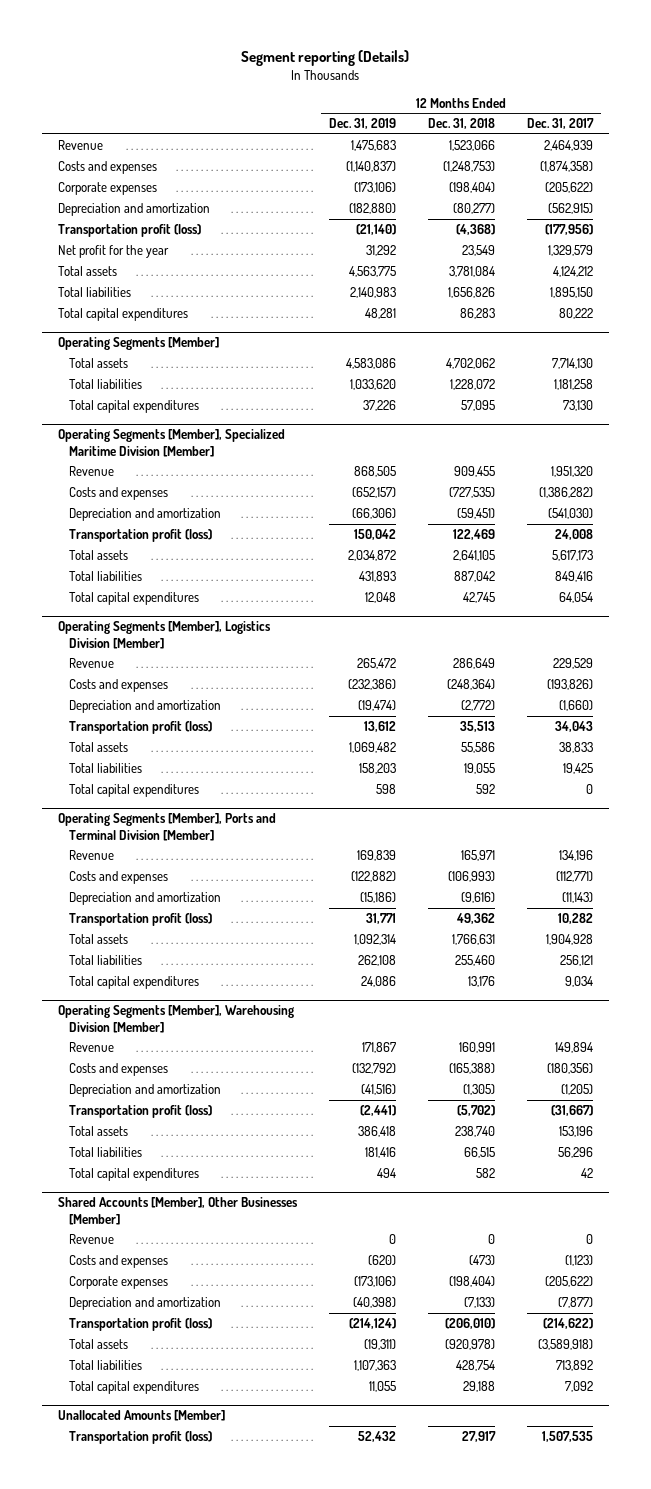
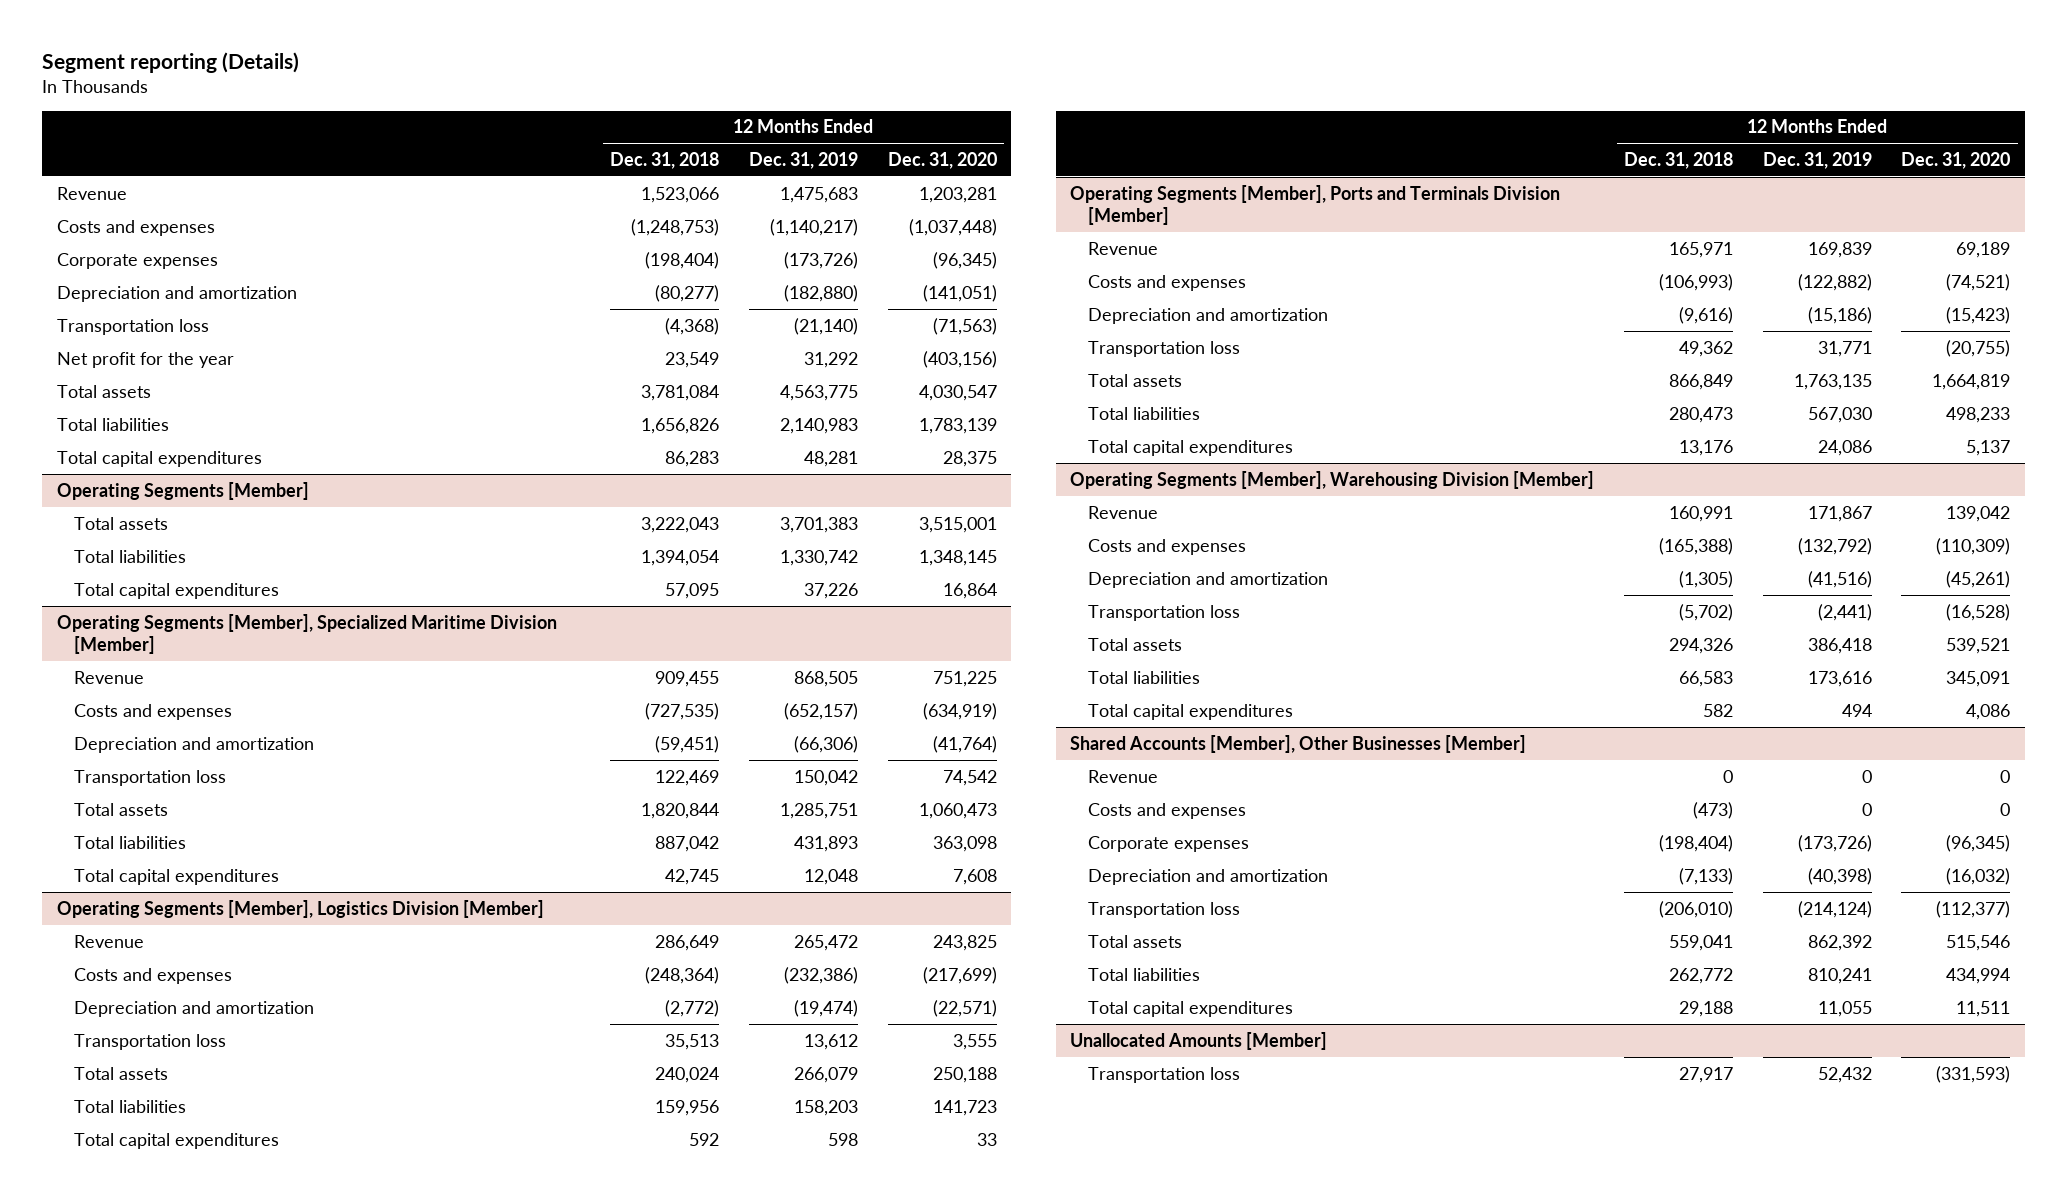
- | 12 Months Ended Dec. 31, 2019 | 12 Months Ended Dec. 31, 2018 | 12 Months Ended Dec. 31, 2017
+ | 12 Months Ended Dec. 31, 2018 | 12 Months Ended Dec. 31, 2019 | 12 Months Ended Dec. 31, 2020
- Costs and expenses | (1,140,837) | (1,248,753) | (1,874,358)
- Corporate expenses | (173,106) | (198,404) | (205,622)
+ Costs and expenses | (1,248,753) | (1,140,217) | (1,037,448)
+ Corporate expenses | (198,404) | (173,726) | (96,345)
- Transportation profit (loss) | (21,140) | (4,368) | (177,956)
+ Transportation loss | (4,368) | (21,140) | (71,563)
@ Operating Segments [Member]
- Total assets | 4,583,086 | 4,702,062 | 7,714,130
- Total liabilities | 1,033,620 | 1,228,072 | 1,181,258
+ Total assets | 3,222,043 | 3,701,383 | 3,515,001
+ Total liabilities | 1,394,054 | 1,330,742 | 1,348,145
@ Operating Segments [Member], Specialized Maritime Division [Member]
- Transportation profit (loss) | 150,042 | 122,469 | 24,008
- Total assets | 2,034,872 | 2,641,105 | 5,617,173
+ Transportation loss | 122,469 | 150,042 | 74,542
+ Total assets | 1,820,844 | 1,285,751 | 1,060,473
@ Operating Segments [Member], Logistics Division [Member]
- Transportation profit (loss) | 13,612 | 35,513 | 34,043
- Total assets | 1,069,482 | 55,586 | 38,833
- Total liabilities | 158,203 | 19,055 | 19,425
+ Transportation loss | 35,513 | 13,612 | 3,555
+ Total assets | 240,024 | 266,079 | 250,188
+ Total liabilities | 159,956 | 158,203 | 141,723
- Operating Segments [Member], Ports and Terminal Division [Member]
+ Operating Segments [Member], Ports and Terminals Division [Member]
- Transportation profit (loss) | 31,771 | 49,362 | 10,282
- Total assets | 1,092,314 | 1,766,631 | 1,904,928
- Total liabilities | 262,108 | 255,460 | 256,121
+ Transportation loss | 49,362 | 31,771 | (20,755)
+ Total assets | 866,849 | 1,763,135 | 1,664,819
+ Total liabilities | 280,473 | 567,030 | 498,233
@ Operating Segments [Member], Warehousing Division [Member]
- Transportation profit (loss) | (2,441) | (5,702) | (31,667)
- Total assets | 386,418 | 238,740 | 153,196
- Total liabilities | 181,416 | 66,515 | 56,296
+ Transportation loss | (5,702) | (2,441) | (16,528)
+ Total assets | 294,326 | 386,418 | 539,521
+ Total liabilities | 66,583 | 173,616 | 345,091
@ Shared Accounts [Member], Other Businesses [Member]
- Costs and expenses | (620) | (473) | (1,123)
- Corporate expenses | (173,106) | (198,404) | (205,622)
+ Costs and expenses | (473) | 0 | 0
+ Corporate expenses | (198,404) | (173,726) | (96,345)
- Transportation profit (loss) | (214,124) | (206,010) | (214,622)
- Total assets | (19,311) | (920,978) | (3,589,918)
- Total liabilities | 1,107,363 | 428,754 | 713,892
+ Transportation loss | (206,010) | (214,124) | (112,377)
+ Total assets | 559,041 | 862,392 | 515,546
+ Total liabilities | 262,772 | 810,241 | 434,994
@ Unallocated Amounts [Member]
- Transportation profit (loss) | 52,432 | 27,917 | 1,507,535
+ Transportation loss | 27,917 | 52,432 | (331,593)

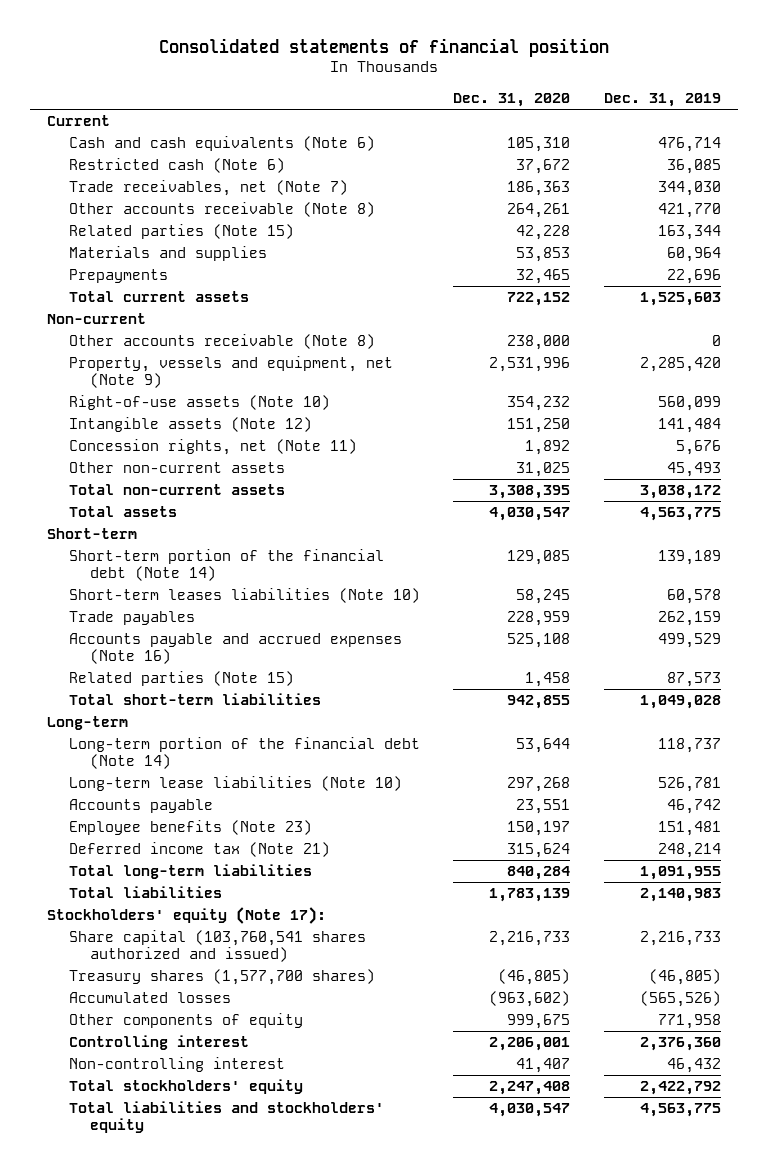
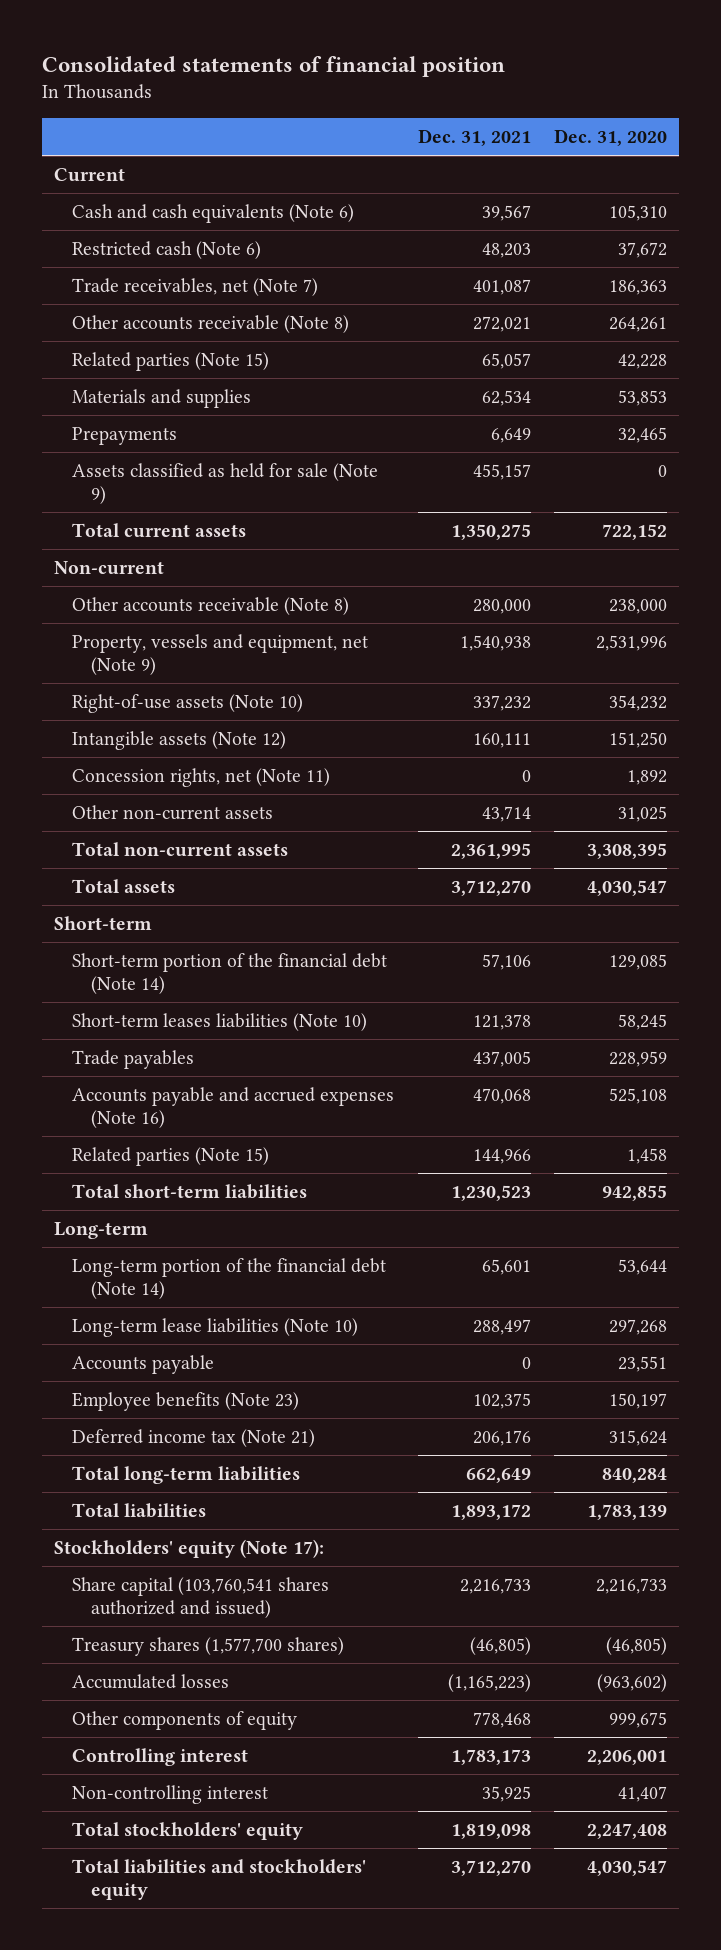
- | Dec. 31, 2020 | Dec. 31, 2019
+ | Dec. 31, 2021 | Dec. 31, 2020
+ Assets classified as held for sale (Note 9) | 455,157 | 0

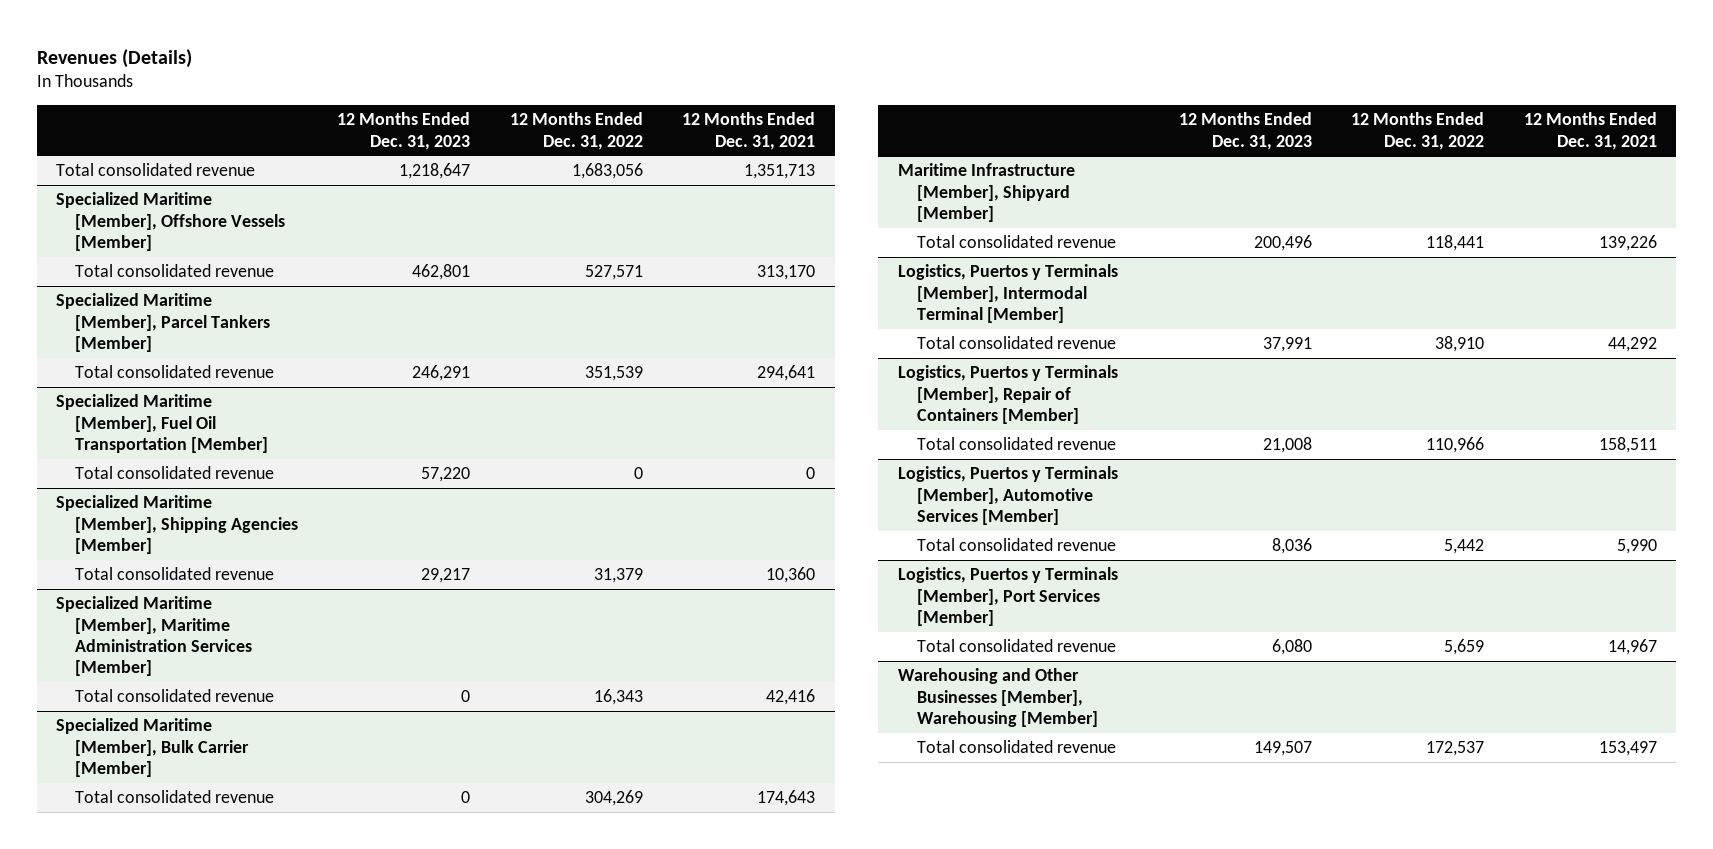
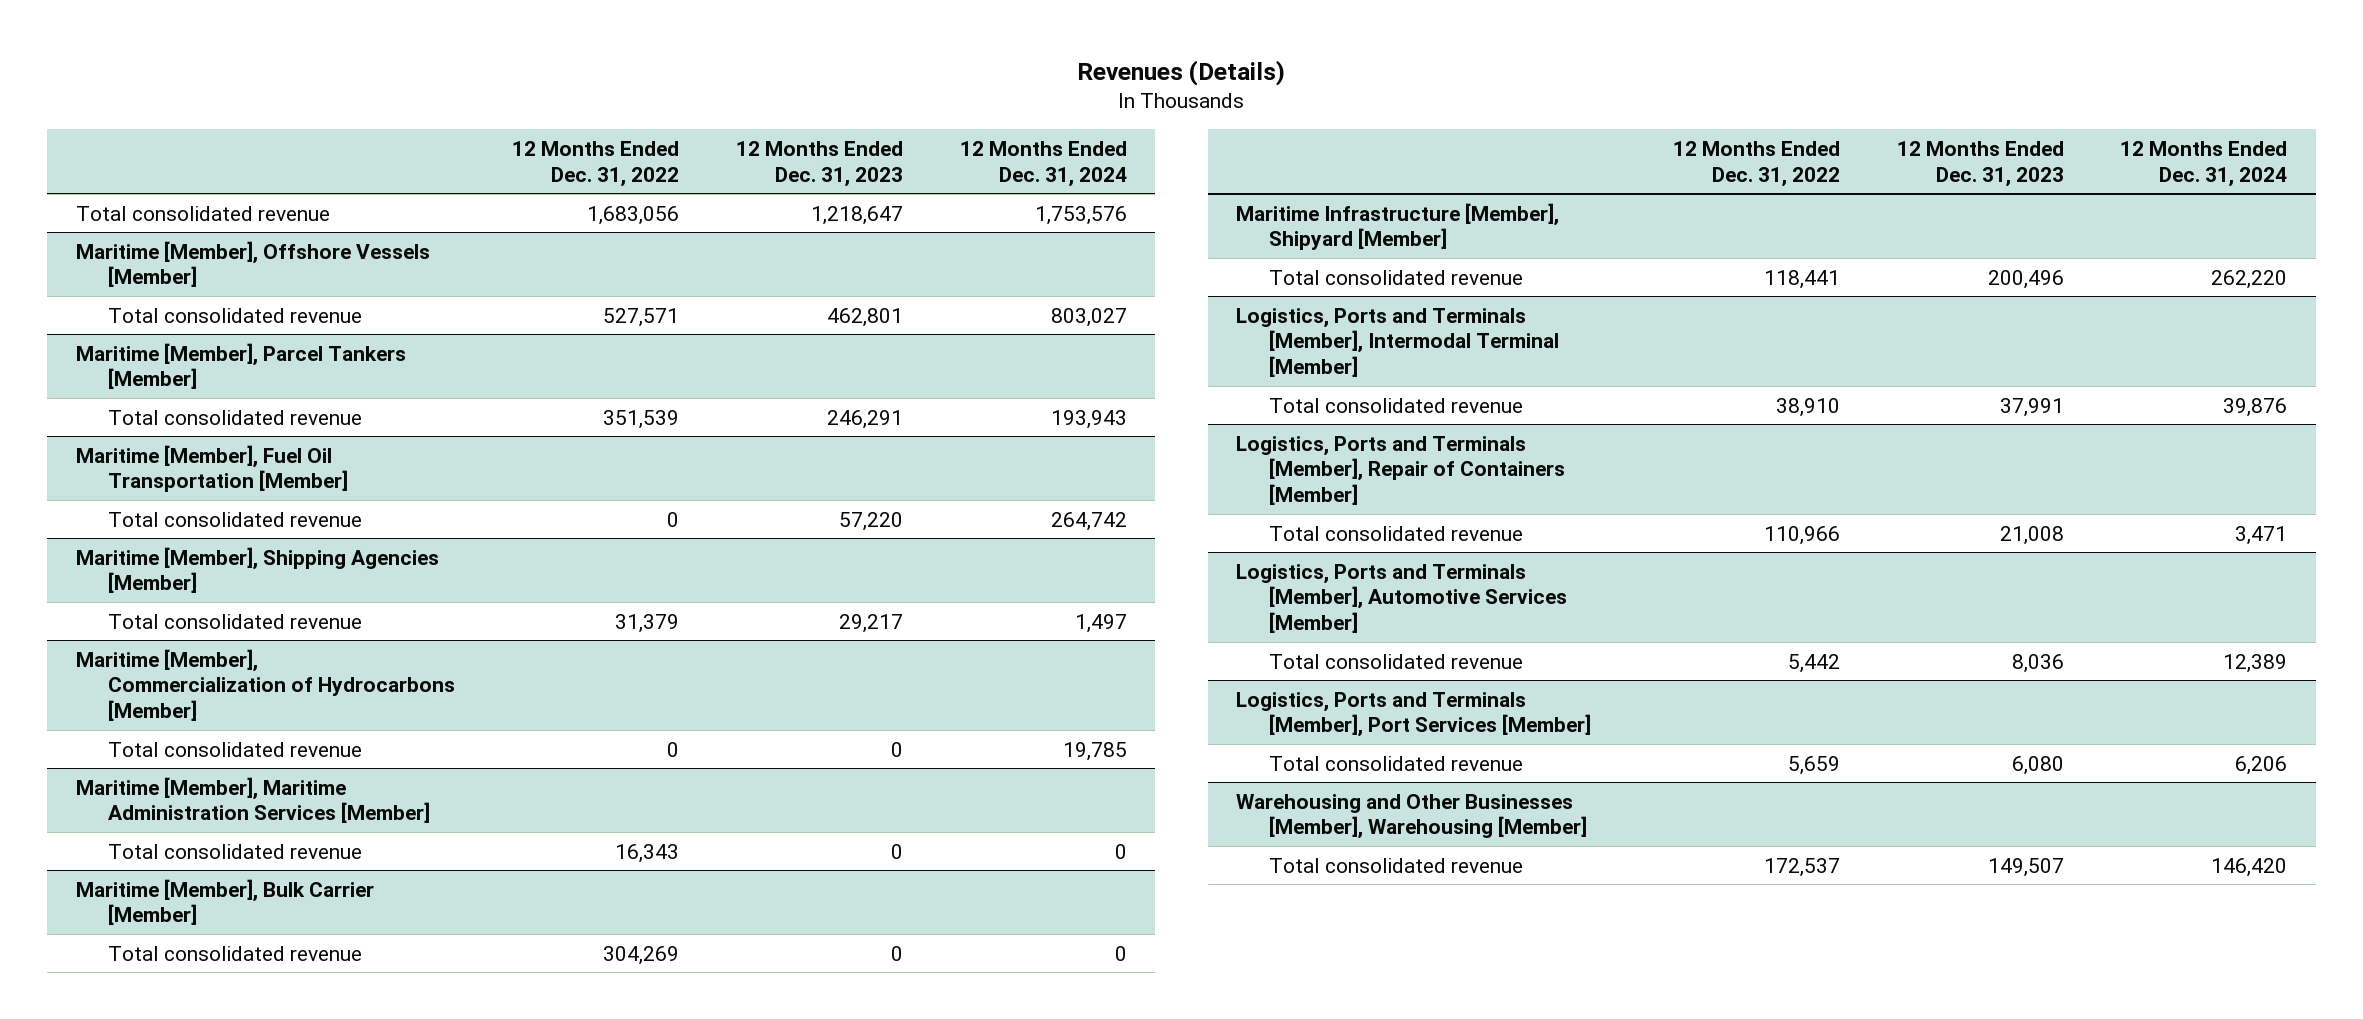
- | 12 Months Ended Dec. 31, 2023 | 12 Months Ended Dec. 31, 2022 | 12 Months Ended Dec. 31, 2021
+ | 12 Months Ended Dec. 31, 2022 | 12 Months Ended Dec. 31, 2023 | 12 Months Ended Dec. 31, 2024
- Specialized Maritime [Member], Offshore Vessels [Member]
+ Maritime [Member], Offshore Vessels [Member]
- Specialized Maritime [Member], Parcel Tankers [Member]
+ Maritime [Member], Parcel Tankers [Member]
- Specialized Maritime [Member], Fuel Oil Transportation [Member]
+ Maritime [Member], Fuel Oil Transportation [Member]
- Specialized Maritime [Member], Shipping Agencies [Member]
+ Maritime [Member], Shipping Agencies [Member]
- Specialized Maritime [Member], Maritime Administration Services [Member]
+ Maritime [Member], Commercialization of Hydrocarbons [Member]
+ Total consolidated revenue | 0 | 0 | 19,785
+ Maritime [Member], Maritime Administration Services [Member]
- Specialized Maritime [Member], Bulk Carrier [Member]
+ Maritime [Member], Bulk Carrier [Member]
- Logistics, Puertos y Terminals [Member], Intermodal Terminal [Member]
+ Logistics, Ports and Terminals [Member], Intermodal Terminal [Member]
- Logistics, Puertos y Terminals [Member], Repair of Containers [Member]
+ Logistics, Ports and Terminals [Member], Repair of Containers [Member]
- Logistics, Puertos y Terminals [Member], Automotive Services [Member]
+ Logistics, Ports and Terminals [Member], Automotive Services [Member]
- Logistics, Puertos y Terminals [Member], Port Services [Member]
+ Logistics, Ports and Terminals [Member], Port Services [Member]

